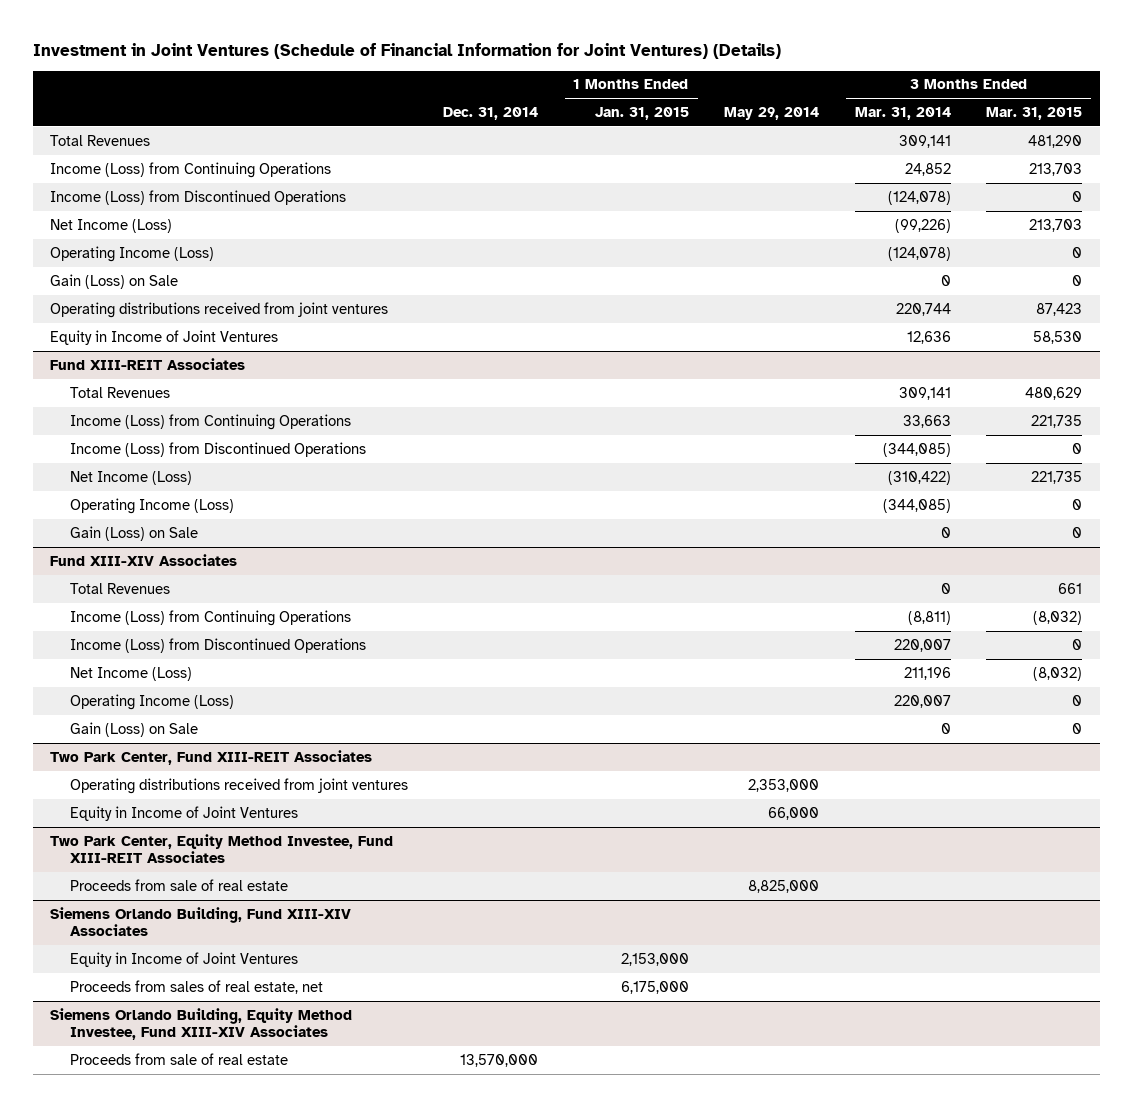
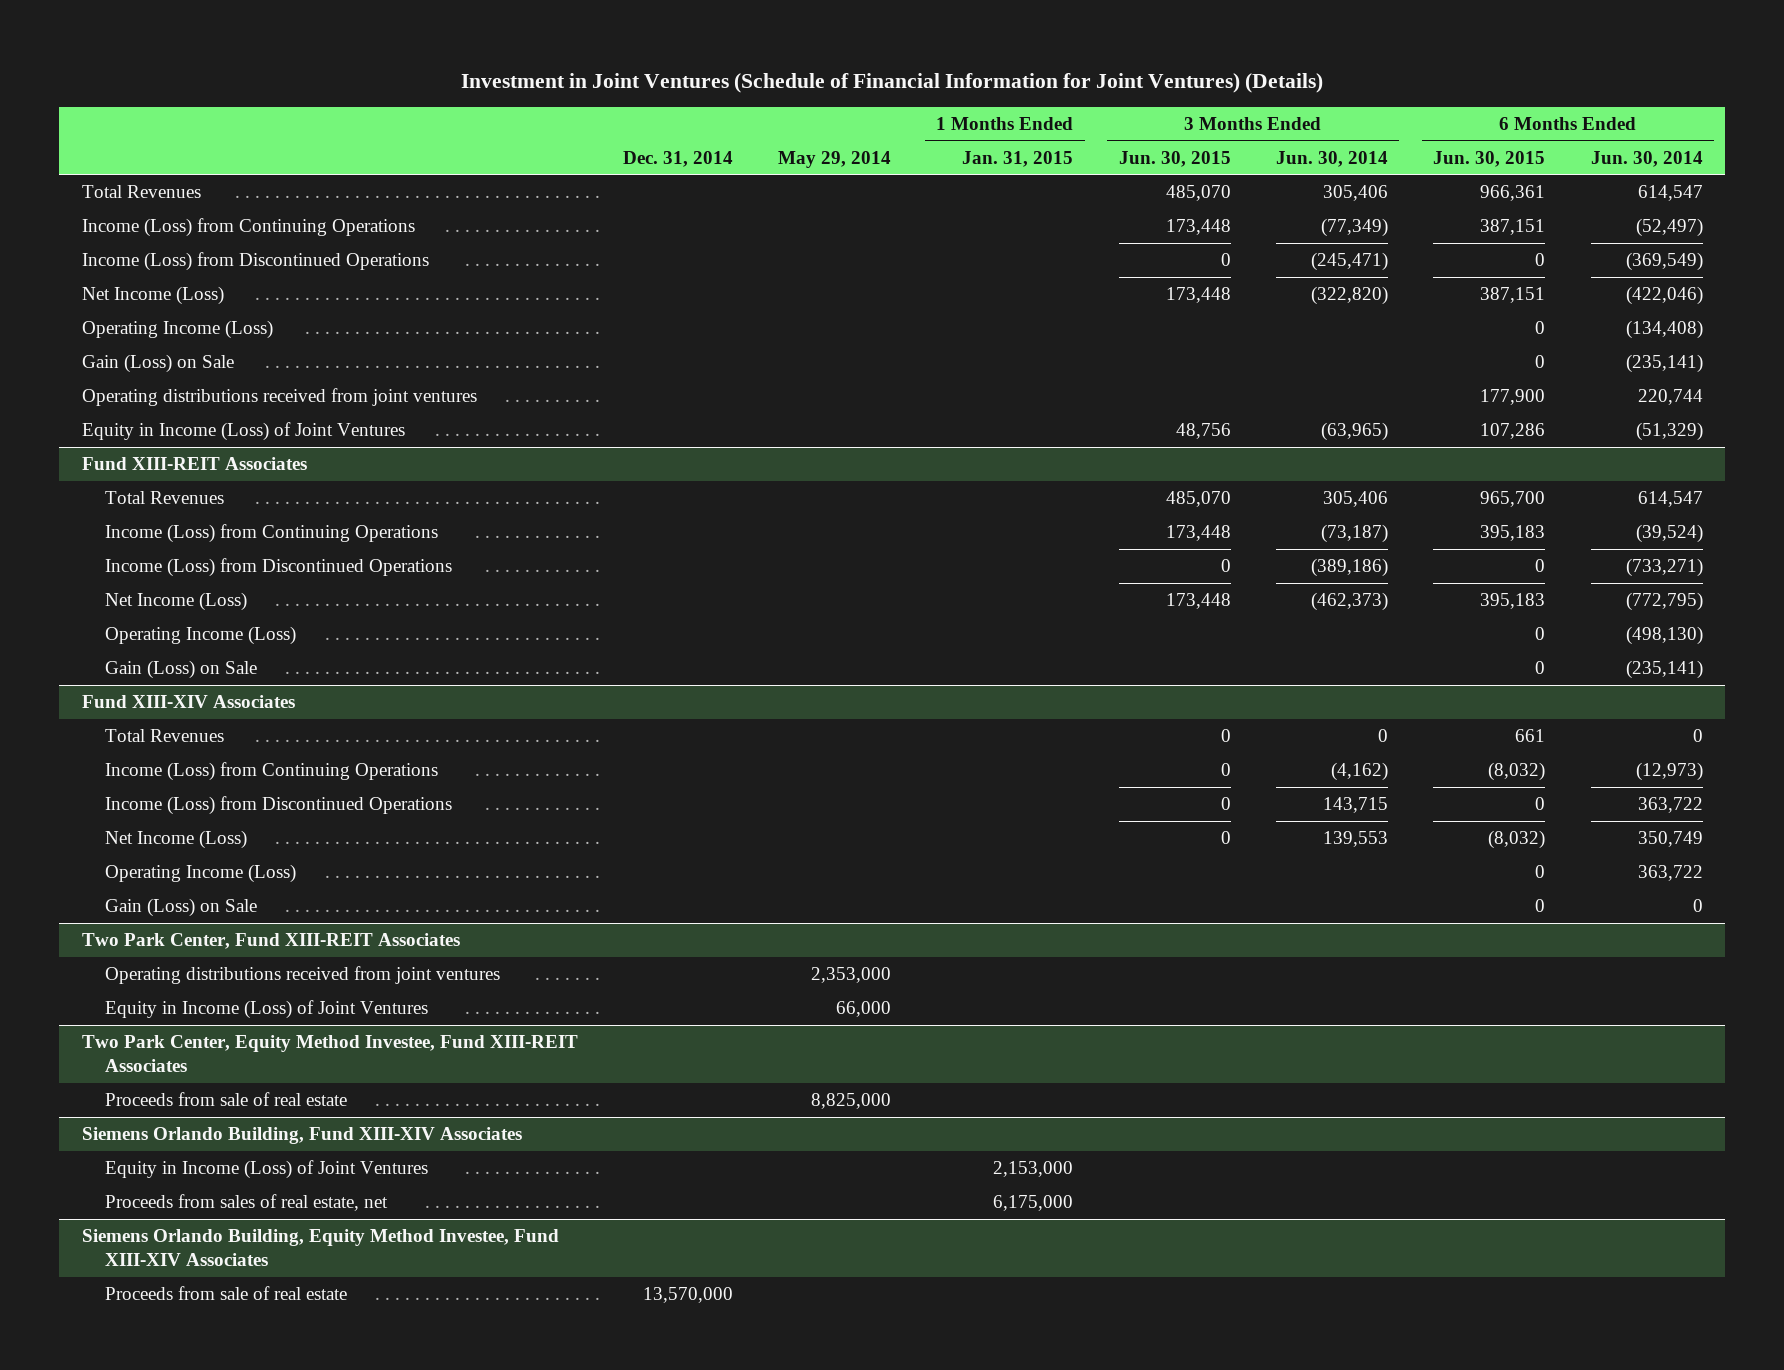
- | Dec. 31, 2014 | 1 Months Ended Jan. 31, 2015 | May 29, 2014 | 3 Months Ended Mar. 31, 2014 | 3 Months Ended Mar. 31, 2015
+ | Dec. 31, 2014 | May 29, 2014 | 1 Months Ended Jan. 31, 2015 | 3 Months Ended Jun. 30, 2015 | 3 Months Ended Jun. 30, 2014 | 6 Months Ended Jun. 30, 2015 | 6 Months Ended Jun. 30, 2014
- Equity in Income of Joint Ventures | | | | 12,636 | 58,530
+ Equity in Income (Loss) of Joint Ventures | | | | 48,756 | (63,965) | 107,286 | (51,329)
@ Two Park Center, Fund XIII-REIT Associates
- Equity in Income of Joint Ventures | | | 66,000 | |
+ Equity in Income (Loss) of Joint Ventures | | 66,000 | | | | |
@ Siemens Orlando Building, Fund XIII-XIV Associates
- Equity in Income of Joint Ventures | | 2,153,000 | | |
+ Equity in Income (Loss) of Joint Ventures | | | 2,153,000 | | | |

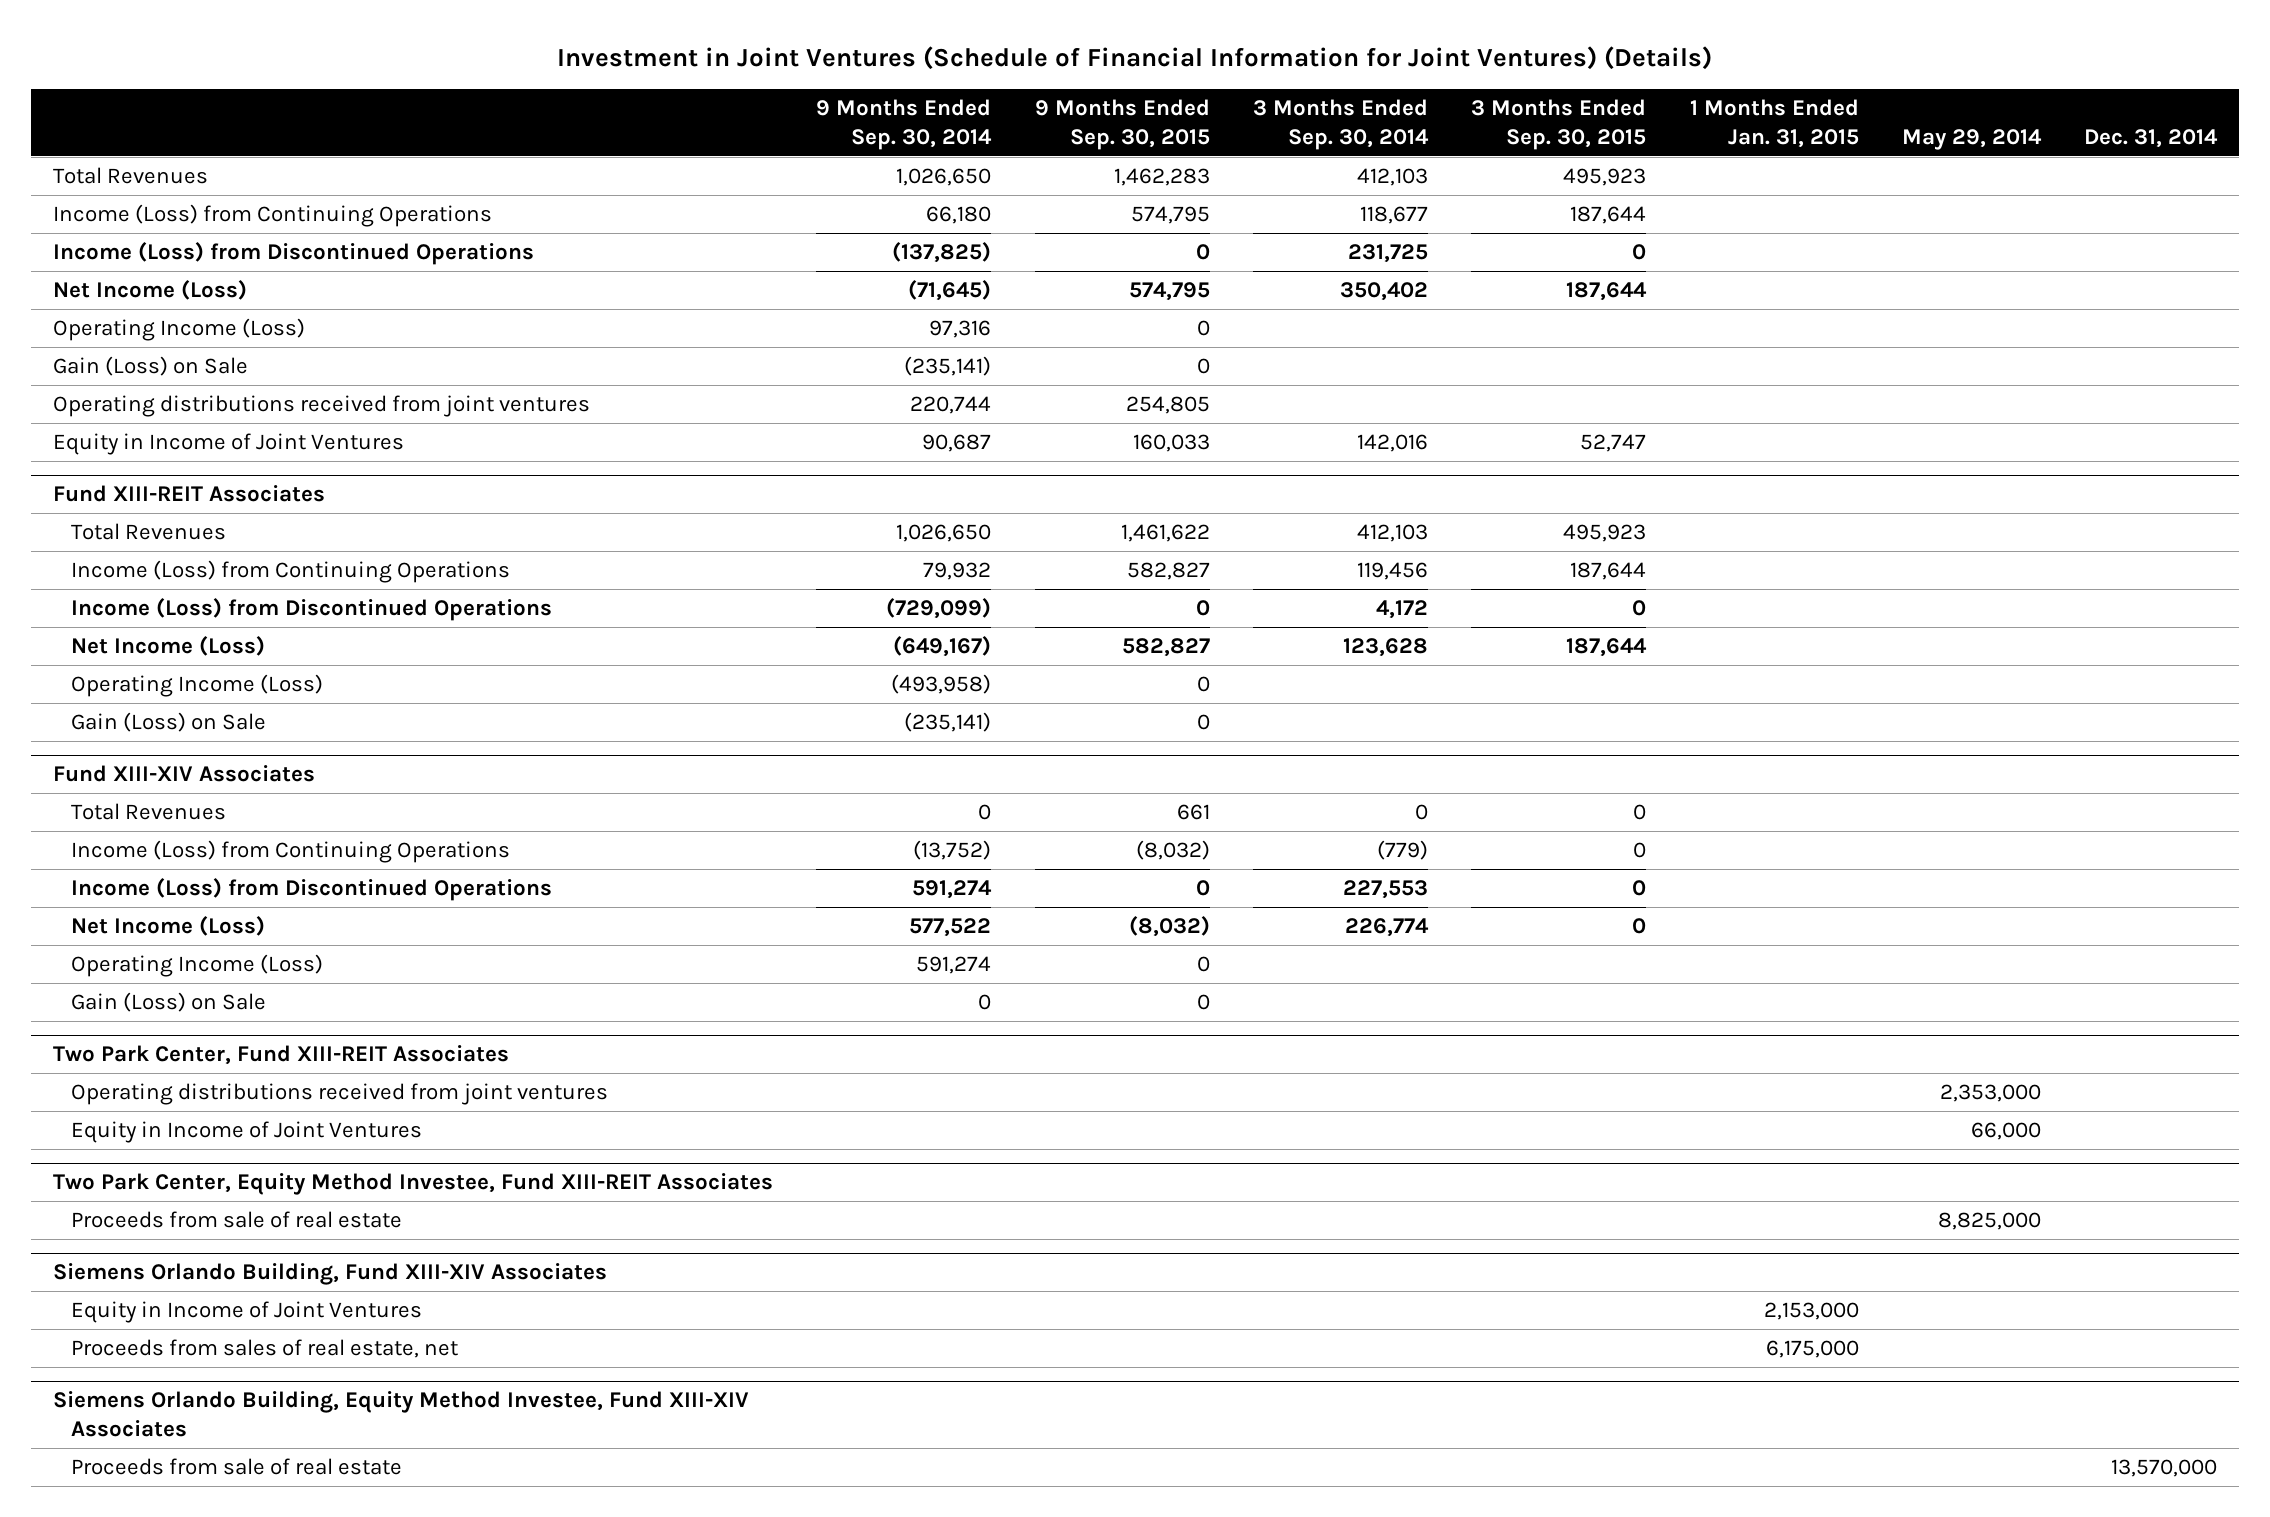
- | Dec. 31, 2014 | May 29, 2014 | 1 Months Ended Jan. 31, 2015 | 3 Months Ended Jun. 30, 2015 | 3 Months Ended Jun. 30, 2014 | 6 Months Ended Jun. 30, 2015 | 6 Months Ended Jun. 30, 2014
+ | 9 Months Ended Sep. 30, 2014 | 9 Months Ended Sep. 30, 2015 | 3 Months Ended Sep. 30, 2014 | 3 Months Ended Sep. 30, 2015 | 1 Months Ended Jan. 31, 2015 | May 29, 2014 | Dec. 31, 2014
- Equity in Income (Loss) of Joint Ventures | | | | 48,756 | (63,965) | 107,286 | (51,329)
+ Equity in Income of Joint Ventures | 90,687 | 160,033 | 142,016 | 52,747 | | |
@ Two Park Center, Fund XIII-REIT Associates
- Equity in Income (Loss) of Joint Ventures | | 66,000 | | | | |
+ Equity in Income of Joint Ventures | | | | | | 66,000 |
@ Siemens Orlando Building, Fund XIII-XIV Associates
- Equity in Income (Loss) of Joint Ventures | | | 2,153,000 | | | |
+ Equity in Income of Joint Ventures | | | | | 2,153,000 | |

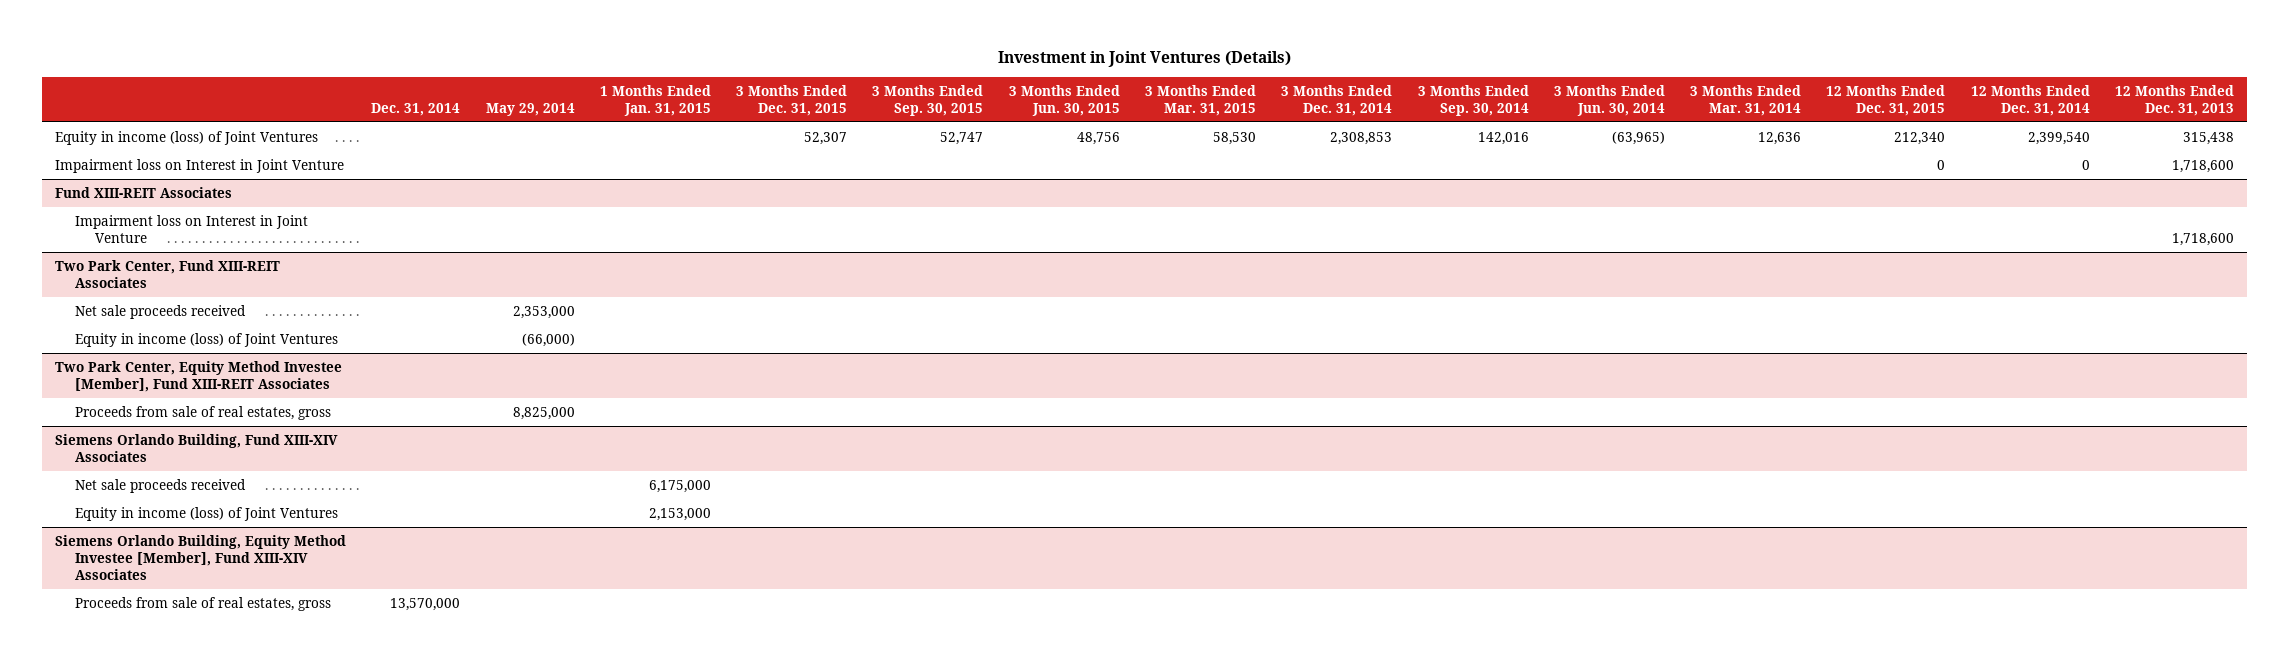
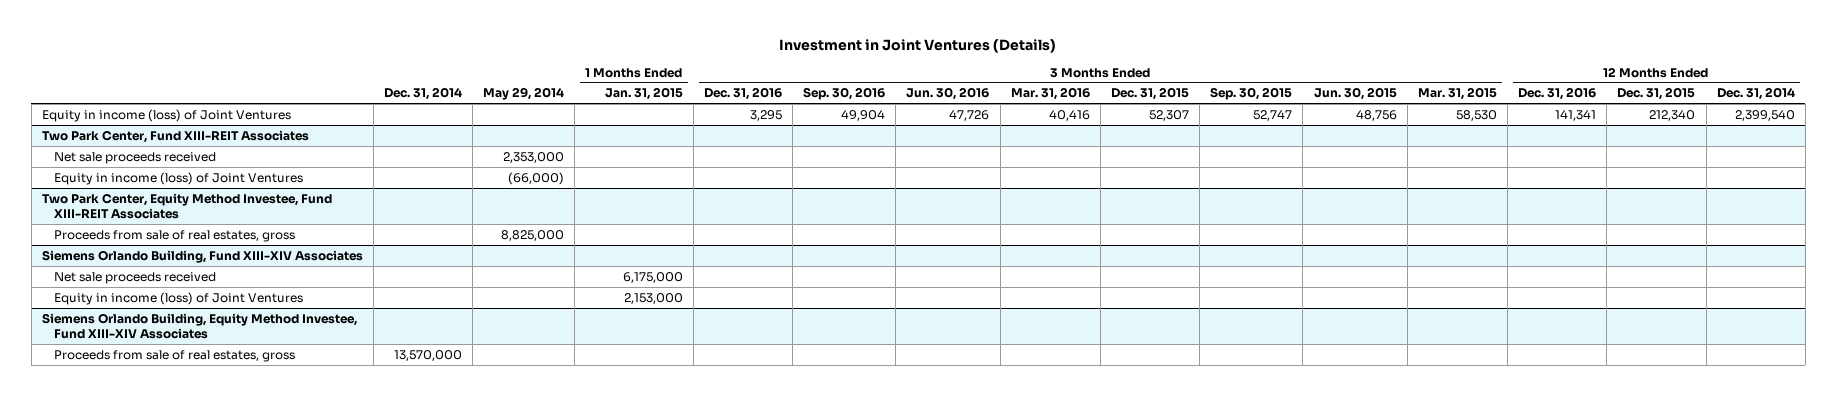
- | Dec. 31, 2014 | May 29, 2014 | 1 Months Ended Jan. 31, 2015 | 3 Months Ended Dec. 31, 2015 | 3 Months Ended Sep. 30, 2015 | 3 Months Ended Jun. 30, 2015 | 3 Months Ended Mar. 31, 2015 | 3 Months Ended Dec. 31, 2014 | 3 Months Ended Sep. 30, 2014 | 3 Months Ended Jun. 30, 2014 | 3 Months Ended Mar. 31, 2014 | 12 Months Ended Dec. 31, 2015 | 12 Months Ended Dec. 31, 2014 | 12 Months Ended Dec. 31, 2013
+ | Dec. 31, 2014 | May 29, 2014 | 1 Months Ended Jan. 31, 2015 | 3 Months Ended Dec. 31, 2016 | 3 Months Ended Sep. 30, 2016 | 3 Months Ended Jun. 30, 2016 | 3 Months Ended Mar. 31, 2016 | 3 Months Ended Dec. 31, 2015 | 3 Months Ended Sep. 30, 2015 | 3 Months Ended Jun. 30, 2015 | 3 Months Ended Mar. 31, 2015 | 12 Months Ended Dec. 31, 2016 | 12 Months Ended Dec. 31, 2015 | 12 Months Ended Dec. 31, 2014
- Impairment loss on Interest in Joint Venture | | | | | | | | | | | | 0 | 0 | 1,718,600
- Fund XIII-REIT Associates
- Impairment loss on Interest in Joint Venture | | | | | | | | | | | | | | 1,718,600
- Two Park Center, Equity Method Investee [Member], Fund XIII-REIT Associates
+ Two Park Center, Equity Method Investee, Fund XIII-REIT Associates
- Siemens Orlando Building, Equity Method Investee [Member], Fund XIII-XIV Associates
+ Siemens Orlando Building, Equity Method Investee, Fund XIII-XIV Associates

